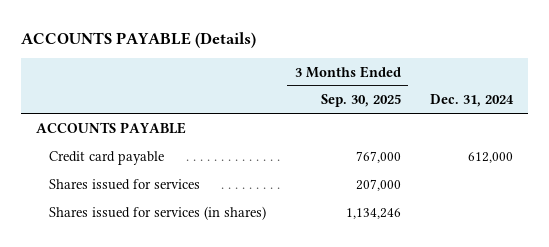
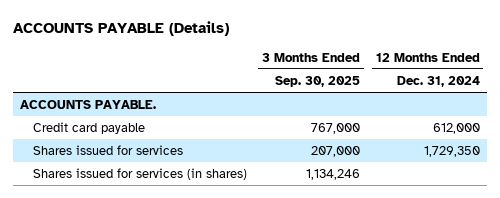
- | 3 Months Ended Sep. 30, 2025 | Dec. 31, 2024
+ | 3 Months Ended Sep. 30, 2025 | 12 Months Ended Dec. 31, 2024
- ACCOUNTS PAYABLE
+ ACCOUNTS PAYABLE.

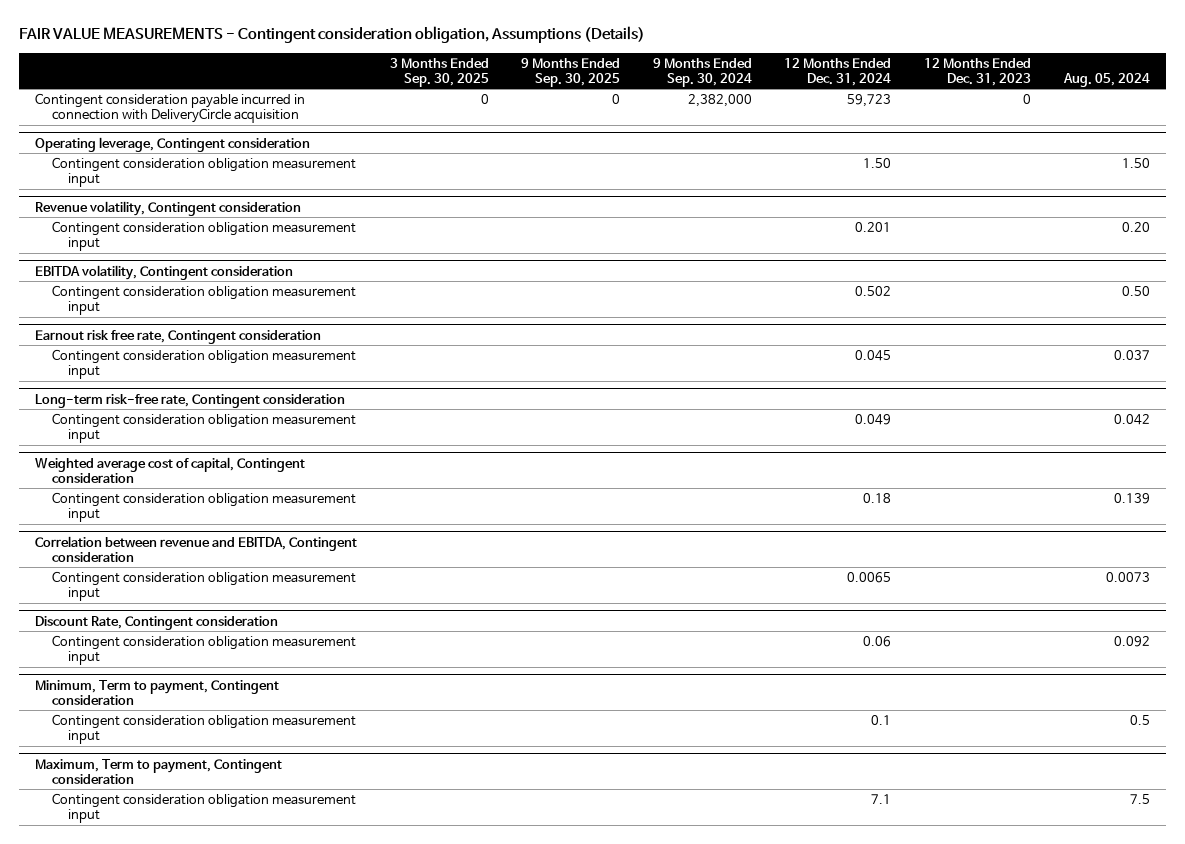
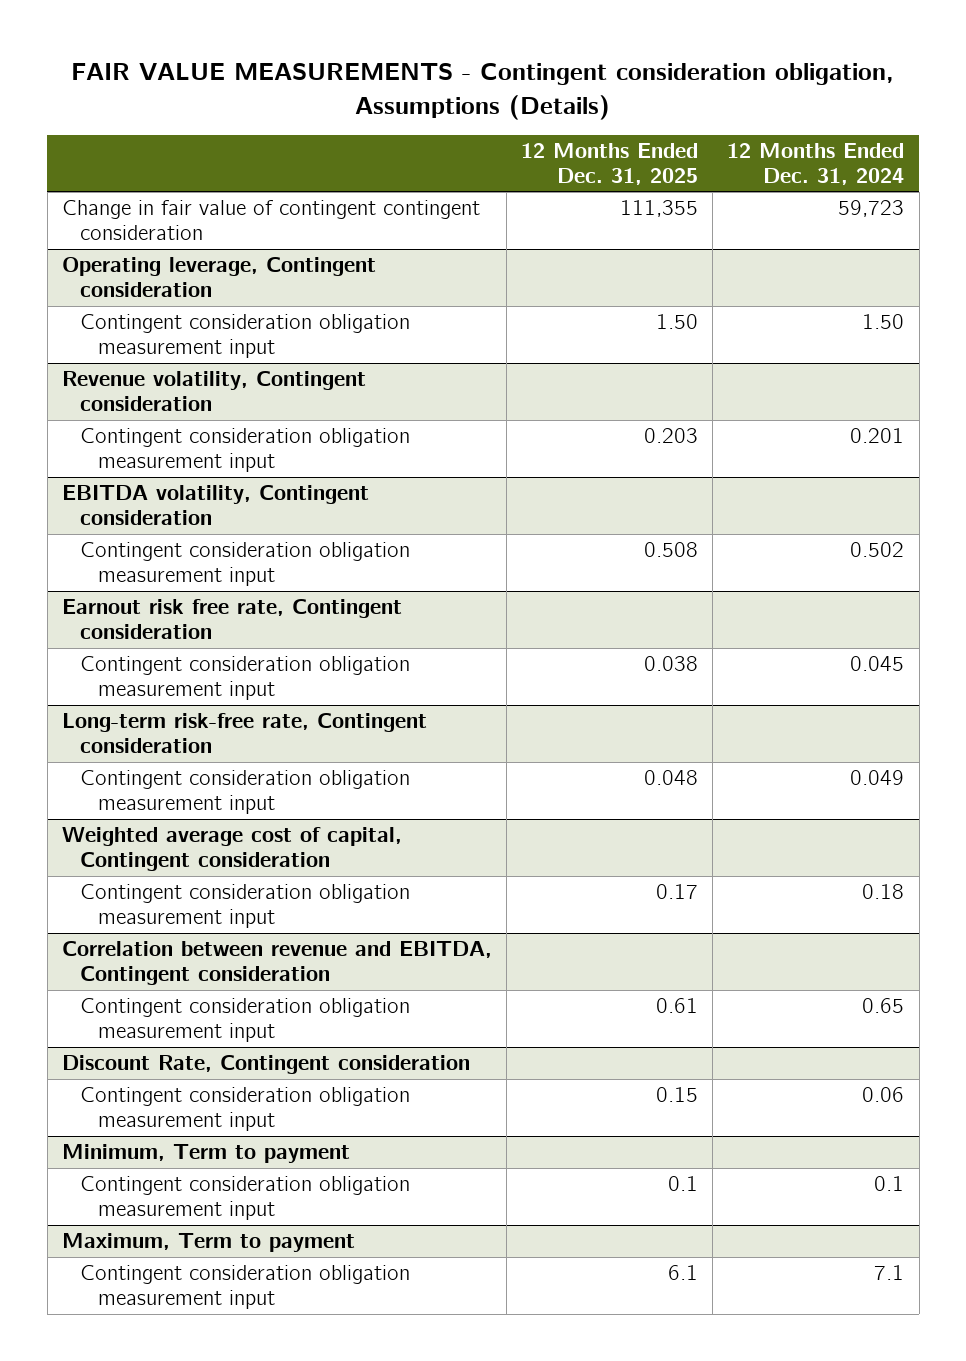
- | 3 Months Ended Sep. 30, 2025 | 9 Months Ended Sep. 30, 2025 | 9 Months Ended Sep. 30, 2024 | 12 Months Ended Dec. 31, 2024 | 12 Months Ended Dec. 31, 2023 | Aug. 05, 2024
+ | 12 Months Ended Dec. 31, 2025 | 12 Months Ended Dec. 31, 2024
- Contingent consideration payable incurred in connection with DeliveryCircle acquisition | 0 | 0 | 2,382,000 | 59,723 | 0 |
+ Change in fair value of contingent contingent consideration | 111,355 | 59,723
@ Correlation between revenue and EBITDA, Contingent consideration
- Contingent consideration obligation measurement input | | | | 0.0065 | | 0.0073
+ Contingent consideration obligation measurement input | 0.61 | 0.65
- Minimum, Term to payment, Contingent consideration
+ Minimum, Term to payment
- Maximum, Term to payment, Contingent consideration
+ Maximum, Term to payment

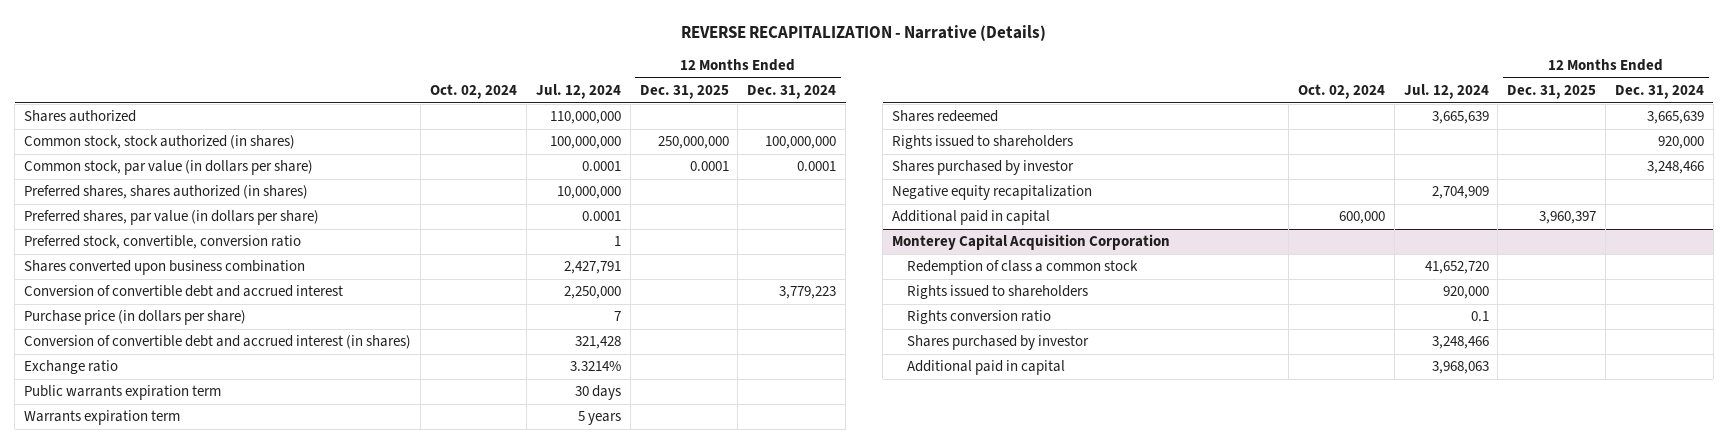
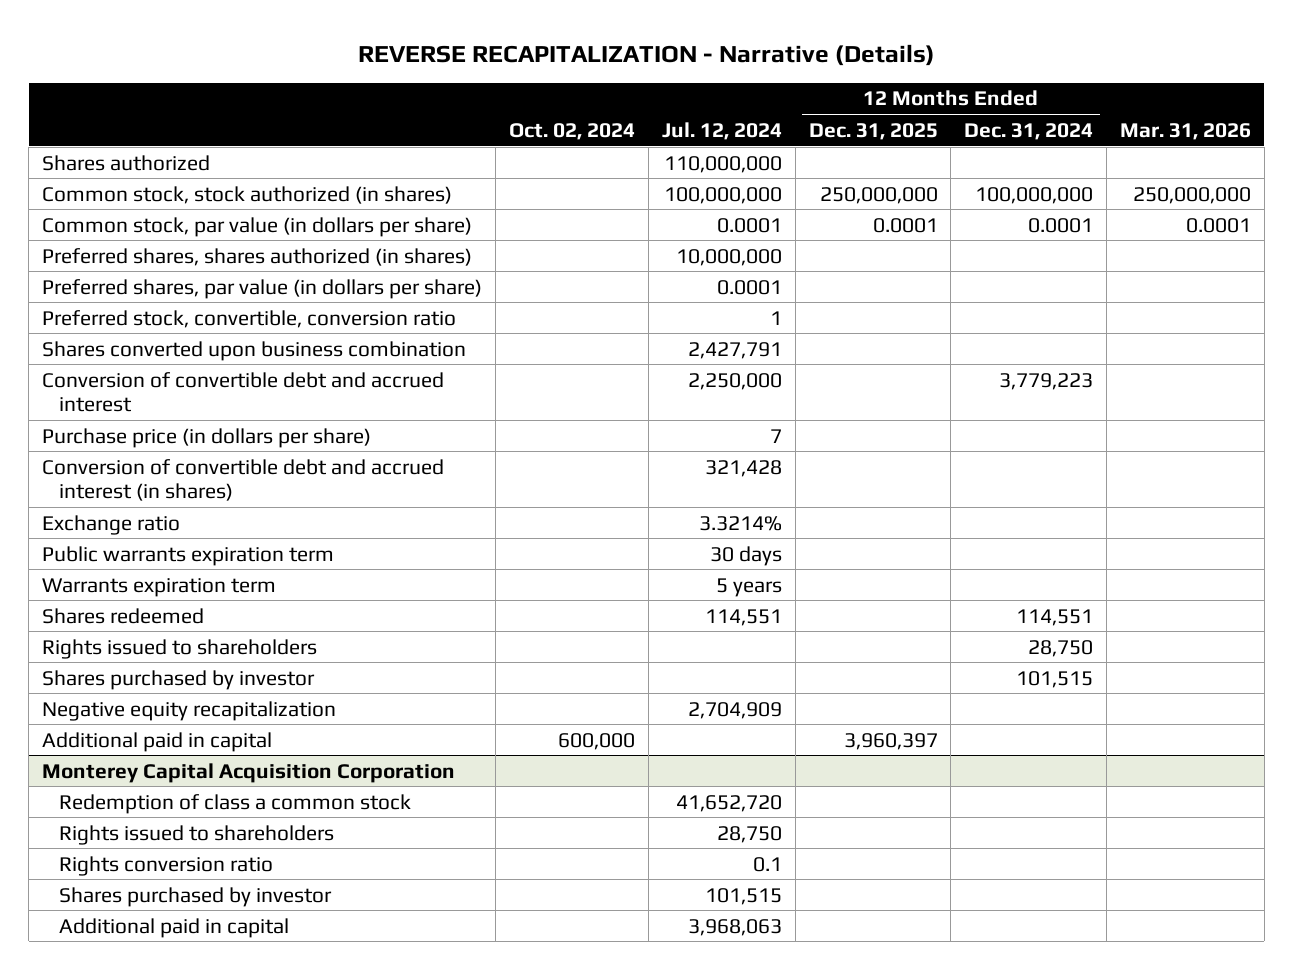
- | Oct. 02, 2024 | Jul. 12, 2024 | 12 Months Ended Dec. 31, 2025 | 12 Months Ended Dec. 31, 2024
+ | Oct. 02, 2024 | Jul. 12, 2024 | 12 Months Ended Dec. 31, 2025 | 12 Months Ended Dec. 31, 2024 | Mar. 31, 2026
- Shares redeemed | | 3,665,639 | | 3,665,639
- Rights issued to shareholders | | | | 920,000
- Shares purchased by investor | | | | 3,248,466
+ Shares redeemed | | 114,551 | | 114,551 |
+ Rights issued to shareholders | | | | 28,750 |
+ Shares purchased by investor | | | | 101,515 |
@ Monterey Capital Acquisition Corporation
- Rights issued to shareholders | | 920,000 | |
+ Rights issued to shareholders | | 28,750 | | |
- Shares purchased by investor | | 3,248,466 | |
+ Shares purchased by investor | | 101,515 | | |

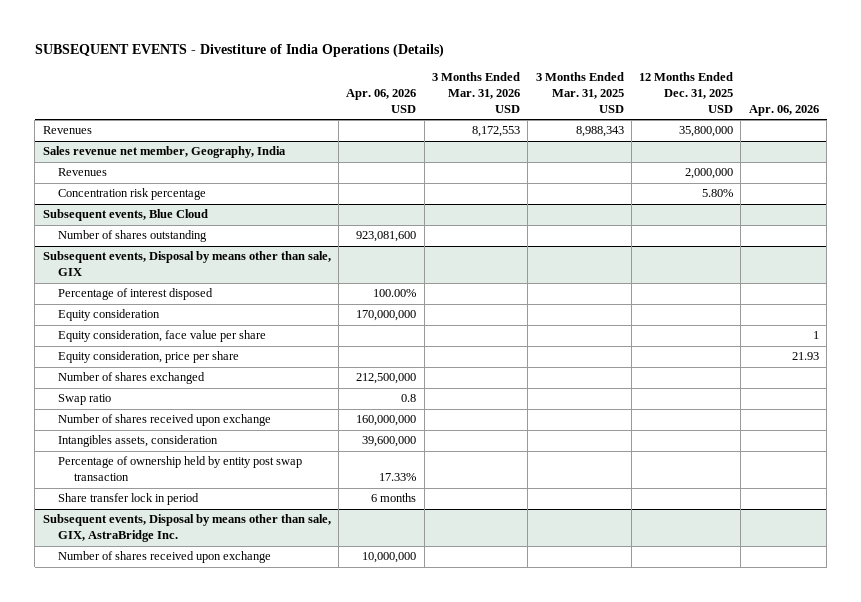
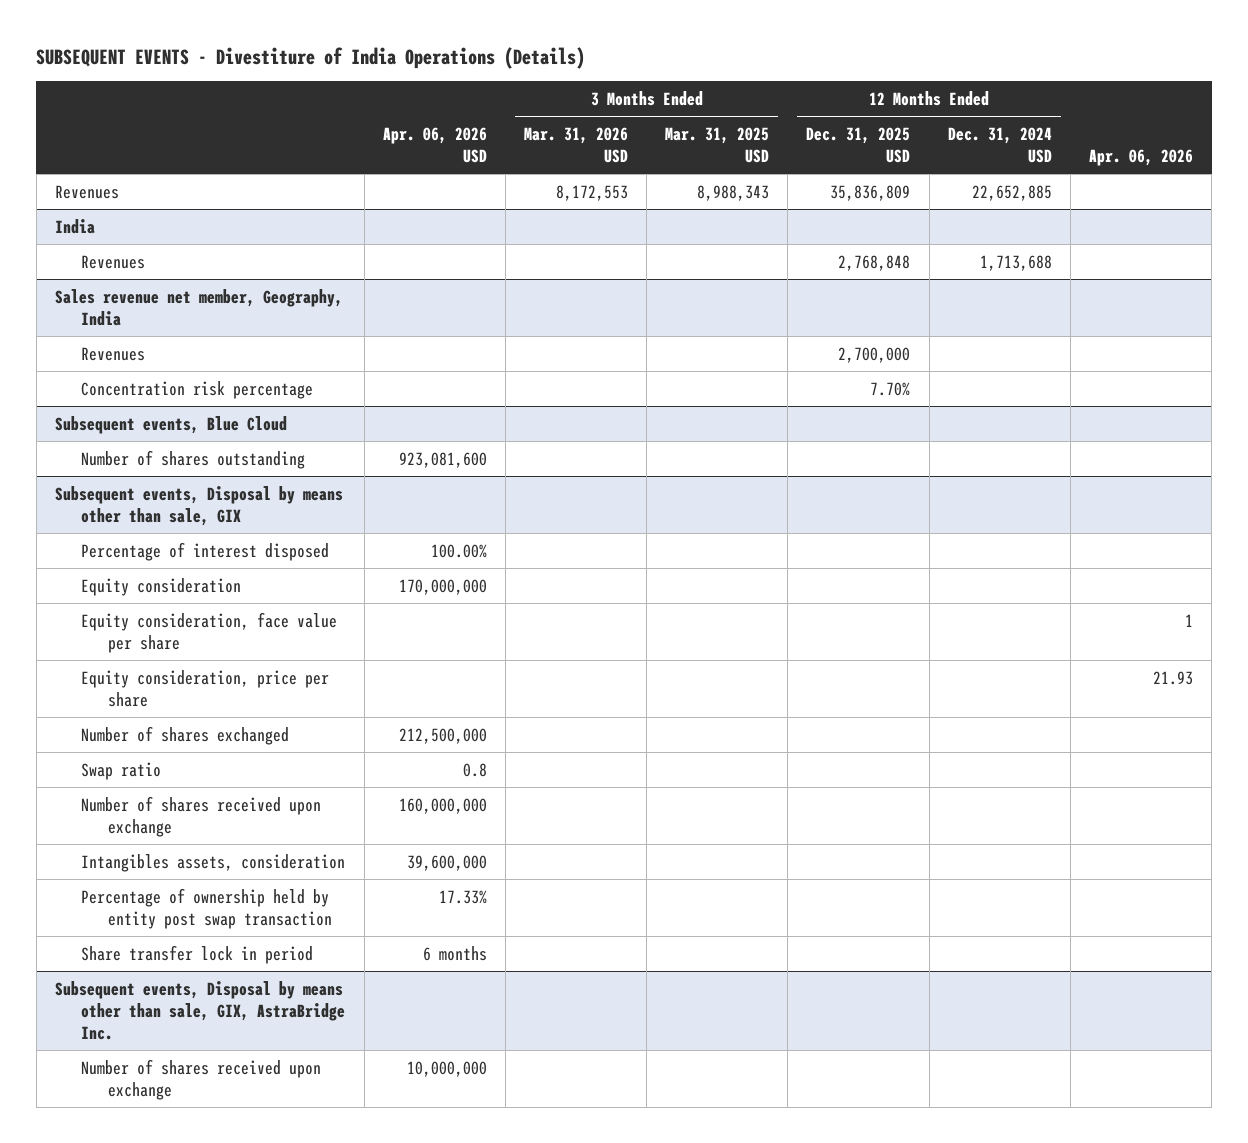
- | Apr. 06, 2026 USD | 3 Months Ended Mar. 31, 2026 USD | 3 Months Ended Mar. 31, 2025 USD | 12 Months Ended Dec. 31, 2025 USD | Apr. 06, 2026
+ | Apr. 06, 2026 USD | 3 Months Ended Mar. 31, 2026 USD | 3 Months Ended Mar. 31, 2025 USD | 12 Months Ended Dec. 31, 2025 USD | 12 Months Ended Dec. 31, 2024 USD | Apr. 06, 2026
- Revenues | | 8,172,553 | 8,988,343 | 35,800,000 |
+ Revenues | | 8,172,553 | 8,988,343 | 35,836,809 | 22,652,885 |
+ India
+ Revenues | | | | 2,768,848 | 1,713,688 |
@ Sales revenue net member, Geography, India
- Revenues | | | | 2,000,000 |
- Concentration risk percentage | | | | 5.80% |
+ Revenues | | | | 2,700,000 | |
+ Concentration risk percentage | | | | 7.70% | |

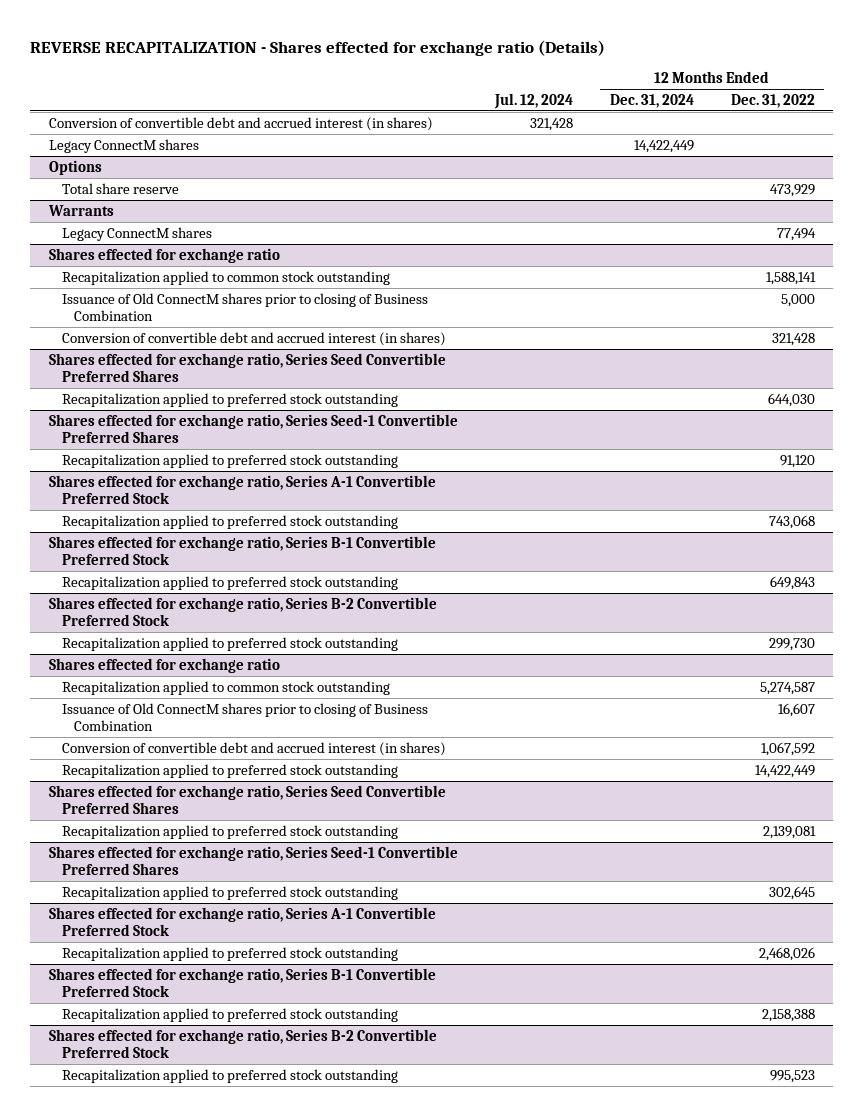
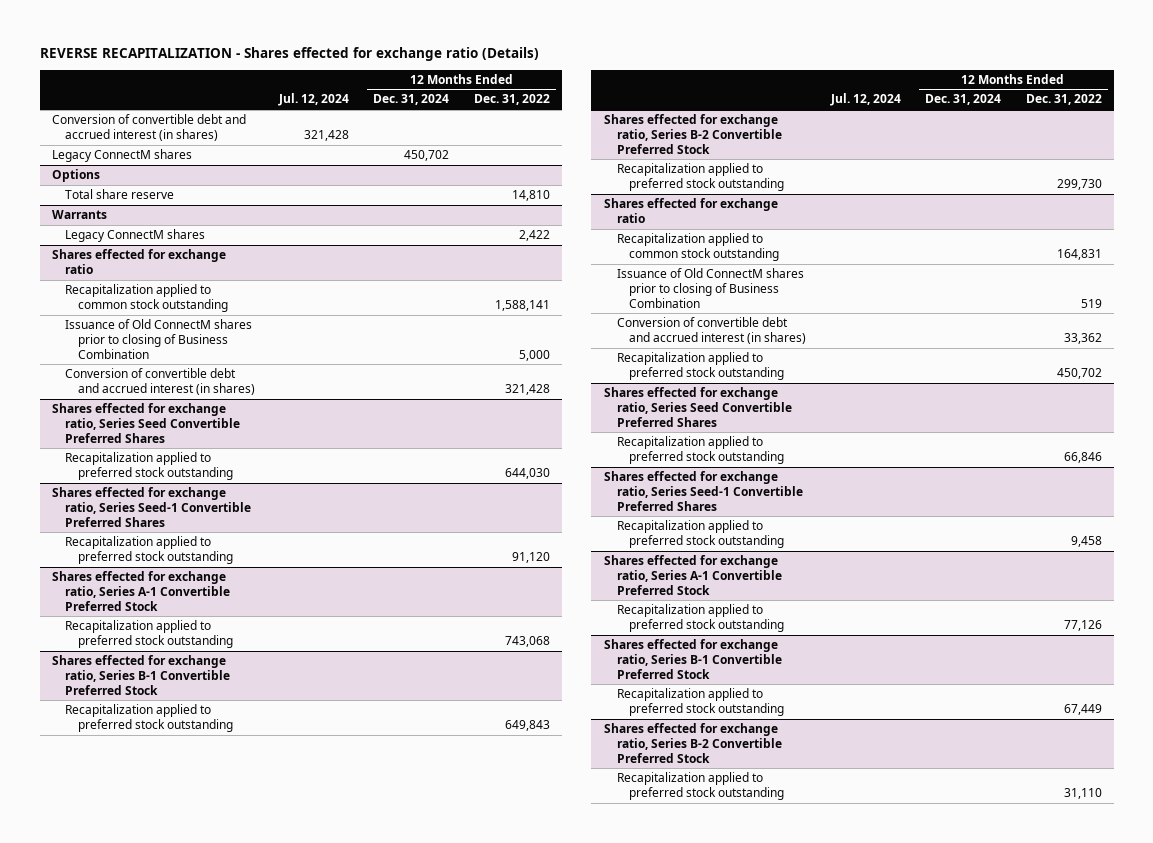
- Legacy ConnectM shares | | 14,422,449 |
+ Legacy ConnectM shares | | 450,702 |
@ Options
- Total share reserve | | | 473,929
+ Total share reserve | | | 14,810
@ Warrants
- Legacy ConnectM shares | | | 77,494
+ Legacy ConnectM shares | | | 2,422
@ Shares effected for exchange ratio
- Recapitalization applied to common stock outstanding | | | 5,274,587
- Issuance of Old ConnectM shares prior to closing of Business Combination | | | 16,607
- Conversion of convertible debt and accrued interest (in shares) | | | 1,067,592
- Recapitalization applied to preferred stock outstanding | | | 14,422,449
+ Recapitalization applied to common stock outstanding | | | 164,831
+ Issuance of Old ConnectM shares prior to closing of Business Combination | | | 519
+ Conversion of convertible debt and accrued interest (in shares) | | | 33,362
+ Recapitalization applied to preferred stock outstanding | | | 450,702
@ Shares effected for exchange ratio, Series Seed Convertible Preferred Shares
- Recapitalization applied to preferred stock outstanding | | | 2,139,081
+ Recapitalization applied to preferred stock outstanding | | | 66,846
@ Shares effected for exchange ratio, Series Seed-1 Convertible Preferred Shares
- Recapitalization applied to preferred stock outstanding | | | 302,645
+ Recapitalization applied to preferred stock outstanding | | | 9,458
@ Shares effected for exchange ratio, Series A-1 Convertible Preferred Stock
- Recapitalization applied to preferred stock outstanding | | | 2,468,026
+ Recapitalization applied to preferred stock outstanding | | | 77,126
@ Shares effected for exchange ratio, Series B-1 Convertible Preferred Stock
- Recapitalization applied to preferred stock outstanding | | | 2,158,388
+ Recapitalization applied to preferred stock outstanding | | | 67,449
@ Shares effected for exchange ratio, Series B-2 Convertible Preferred Stock
- Recapitalization applied to preferred stock outstanding | | | 995,523
+ Recapitalization applied to preferred stock outstanding | | | 31,110

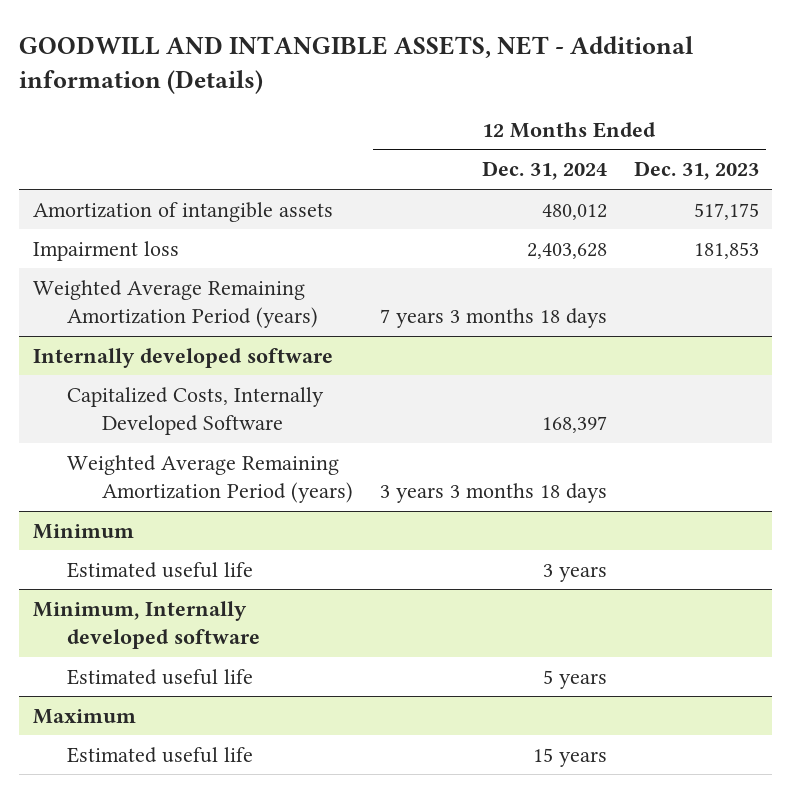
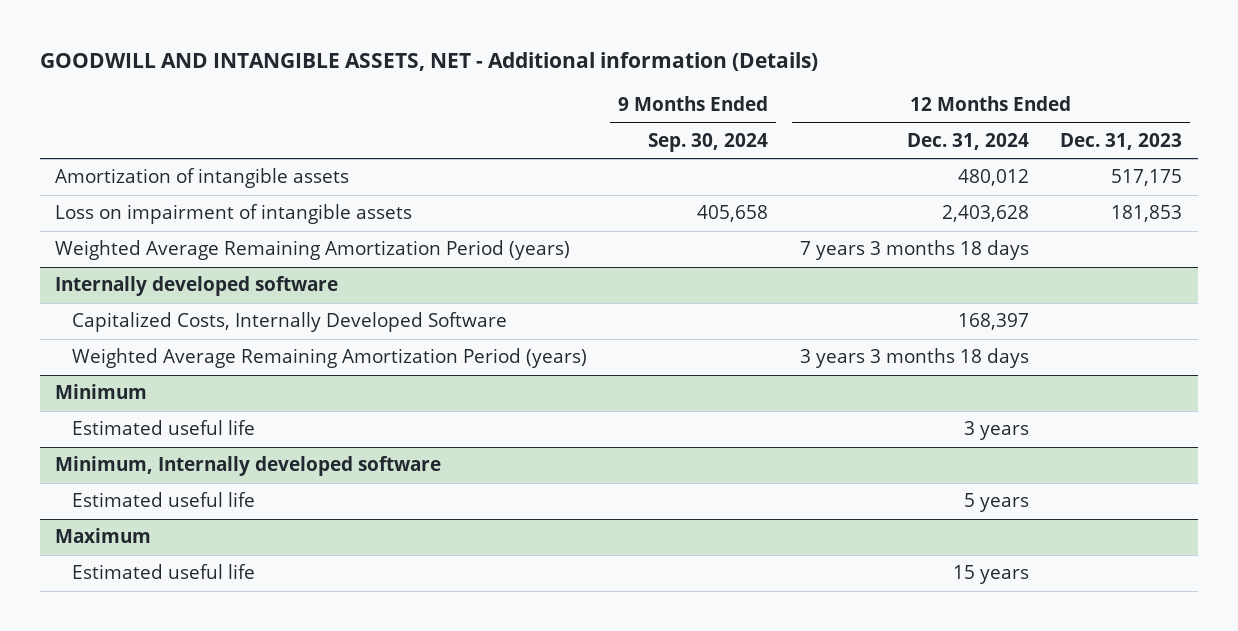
- | 12 Months Ended Dec. 31, 2024 | 12 Months Ended Dec. 31, 2023
+ | 9 Months Ended Sep. 30, 2024 | 12 Months Ended Dec. 31, 2024 | 12 Months Ended Dec. 31, 2023
- Impairment loss | 2,403,628 | 181,853
+ Loss on impairment of intangible assets | 405,658 | 2,403,628 | 181,853

